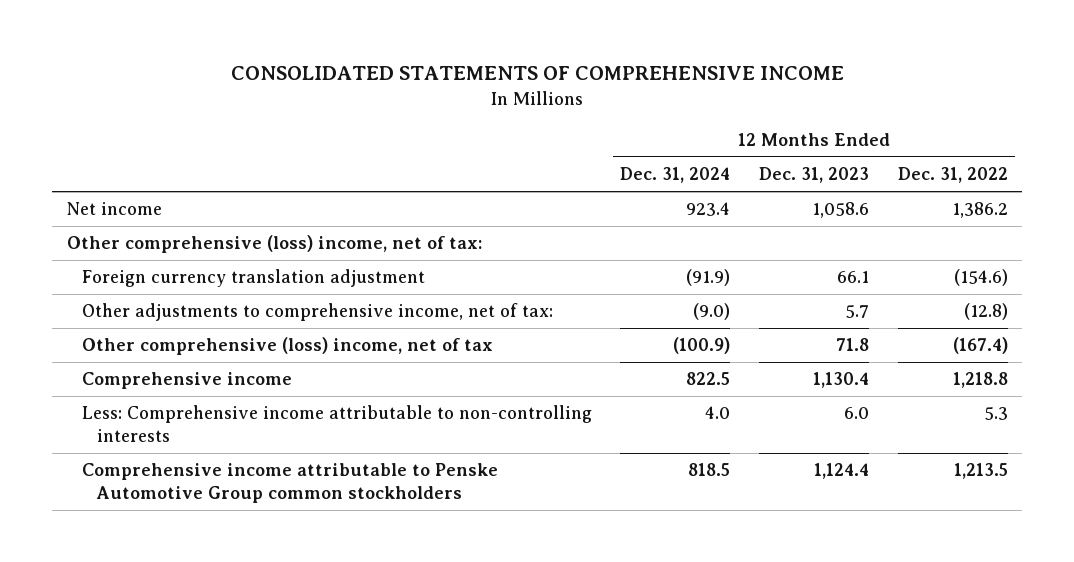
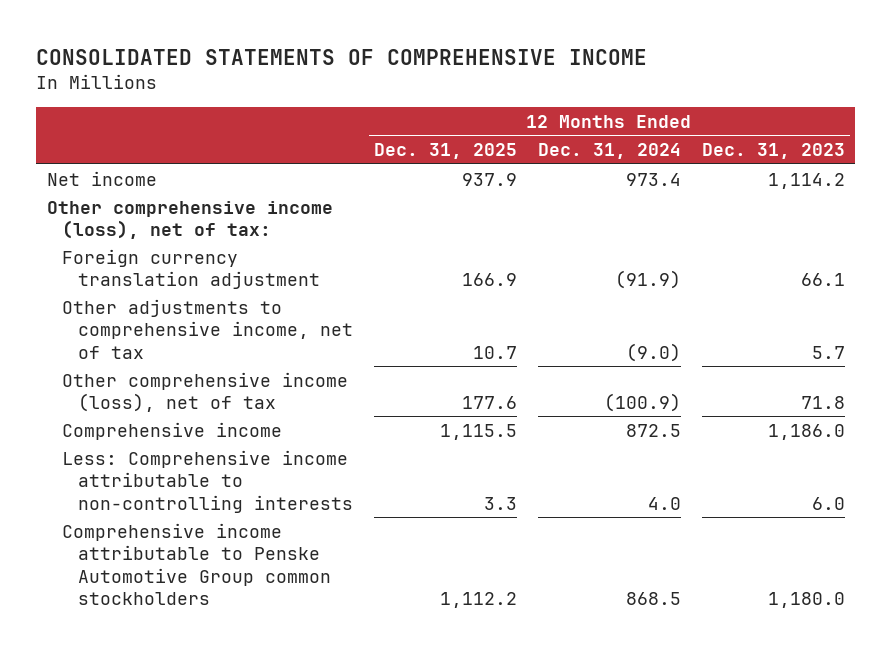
- | 12 Months Ended Dec. 31, 2024 | 12 Months Ended Dec. 31, 2023 | 12 Months Ended Dec. 31, 2022
+ | 12 Months Ended Dec. 31, 2025 | 12 Months Ended Dec. 31, 2024 | 12 Months Ended Dec. 31, 2023
- Net income | 923.4 | 1,058.6 | 1,386.2
- Other comprehensive (loss) income, net of tax:
+ Net income | 937.9 | 973.4 | 1,114.2
+ Other comprehensive income (loss), net of tax:
- Other adjustments to comprehensive income, net of tax: | (9.0) | 5.7 | (12.8)
- Other comprehensive (loss) income, net of tax | (100.9) | 71.8 | (167.4)
- Comprehensive income | 822.5 | 1,130.4 | 1,218.8
+ Other adjustments to comprehensive income, net of tax | 10.7 | (9.0) | 5.7
+ Other comprehensive income (loss), net of tax | 177.6 | (100.9) | 71.8
+ Comprehensive income | 1,115.5 | 872.5 | 1,186.0
- Comprehensive income attributable to Penske Automotive Group common stockholders | 818.5 | 1,124.4 | 1,213.5
+ Comprehensive income attributable to Penske Automotive Group common stockholders | 1,112.2 | 868.5 | 1,180.0

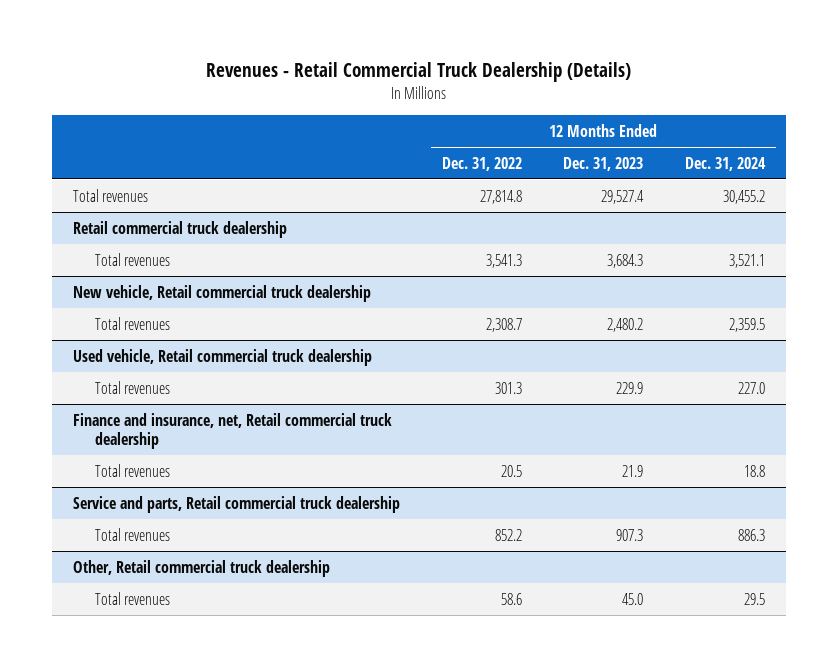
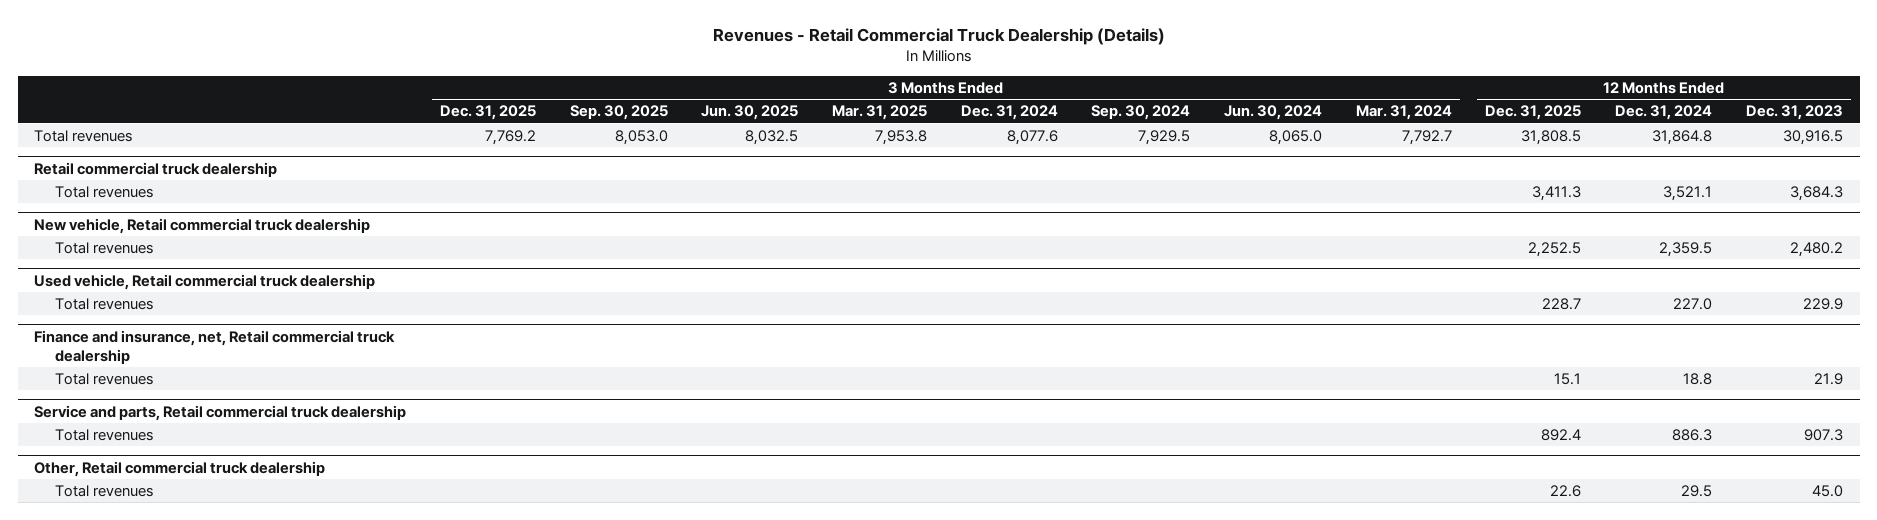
- | 12 Months Ended Dec. 31, 2022 | 12 Months Ended Dec. 31, 2023 | 12 Months Ended Dec. 31, 2024
+ | 3 Months Ended Dec. 31, 2025 | 3 Months Ended Sep. 30, 2025 | 3 Months Ended Jun. 30, 2025 | 3 Months Ended Mar. 31, 2025 | 3 Months Ended Dec. 31, 2024 | 3 Months Ended Sep. 30, 2024 | 3 Months Ended Jun. 30, 2024 | 3 Months Ended Mar. 31, 2024 | 12 Months Ended Dec. 31, 2025 | 12 Months Ended Dec. 31, 2024 | 12 Months Ended Dec. 31, 2023
- Total revenues | 27,814.8 | 29,527.4 | 30,455.2
+ Total revenues | 7,769.2 | 8,053.0 | 8,032.5 | 7,953.8 | 8,077.6 | 7,929.5 | 8,065.0 | 7,792.7 | 31,808.5 | 31,864.8 | 30,916.5

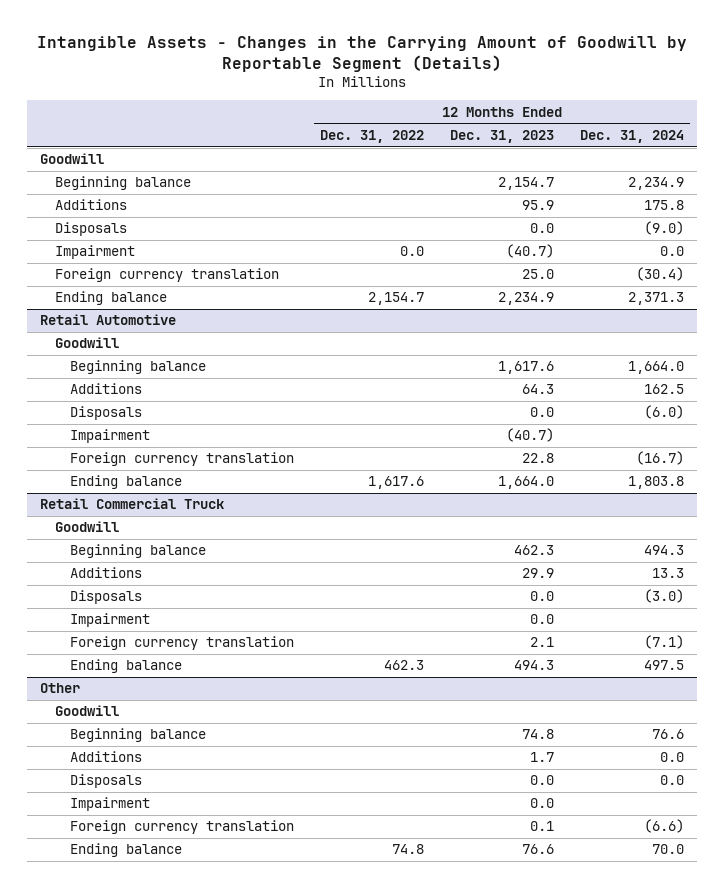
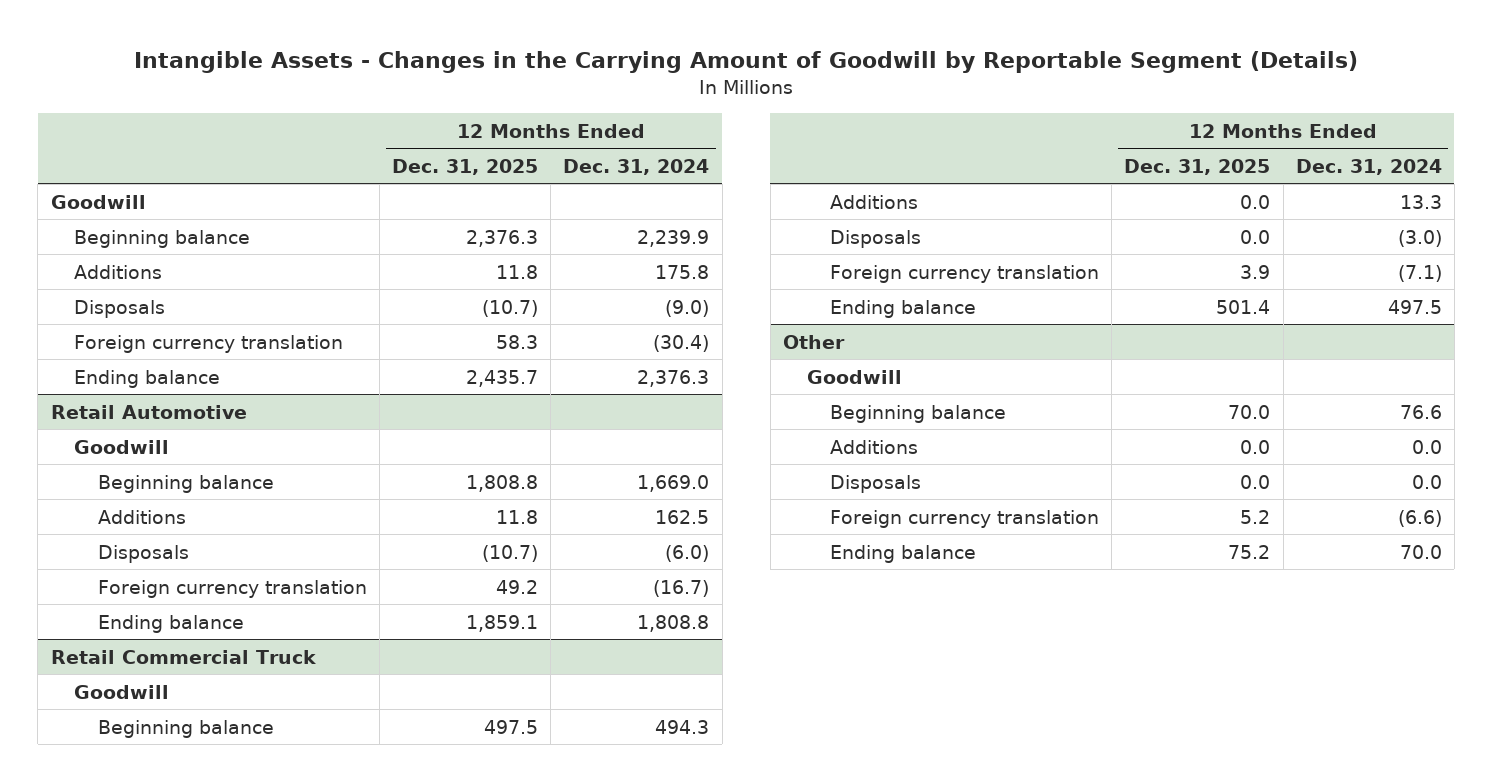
- | 12 Months Ended Dec. 31, 2022 | 12 Months Ended Dec. 31, 2023 | 12 Months Ended Dec. 31, 2024
+ | 12 Months Ended Dec. 31, 2025 | 12 Months Ended Dec. 31, 2024
- Beginning balance | | 2,154.7 | 2,234.9
+ Beginning balance | 2,376.3 | 2,239.9
- Impairment | 0.0 | (40.7) | 0.0
- Ending balance | 2,154.7 | 2,234.9 | 2,371.3
+ Ending balance | 2,435.7 | 2,376.3
@ Retail Automotive
- Beginning balance | | 1,617.6 | 1,664.0
+ Beginning balance | 1,808.8 | 1,669.0
- Impairment | | (40.7) |
- Ending balance | 1,617.6 | 1,664.0 | 1,803.8
+ Ending balance | 1,859.1 | 1,808.8
@ Retail Commercial Truck
- Impairment | | 0.0 |
@ Other
- Impairment | | 0.0 |

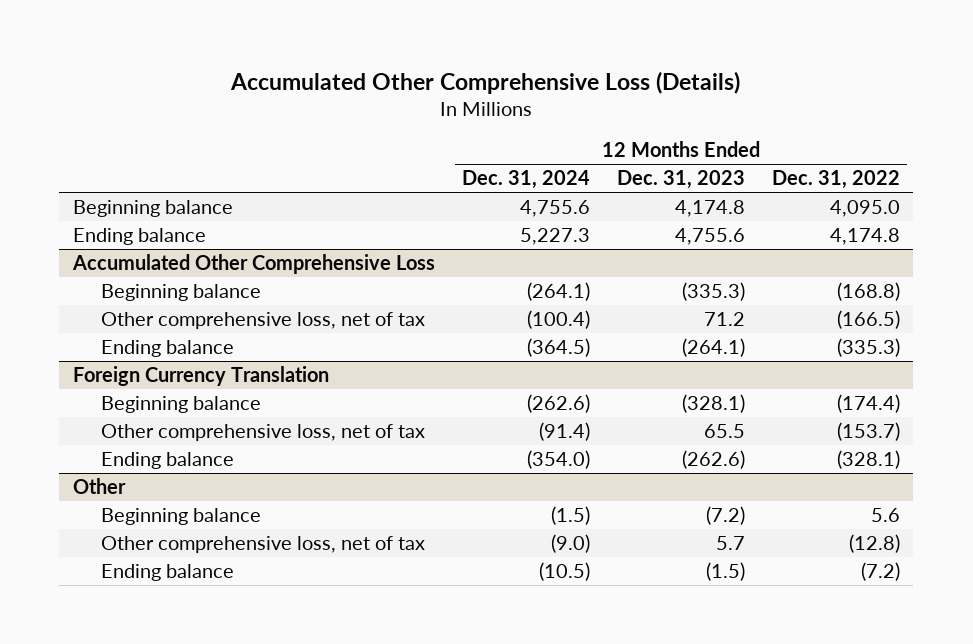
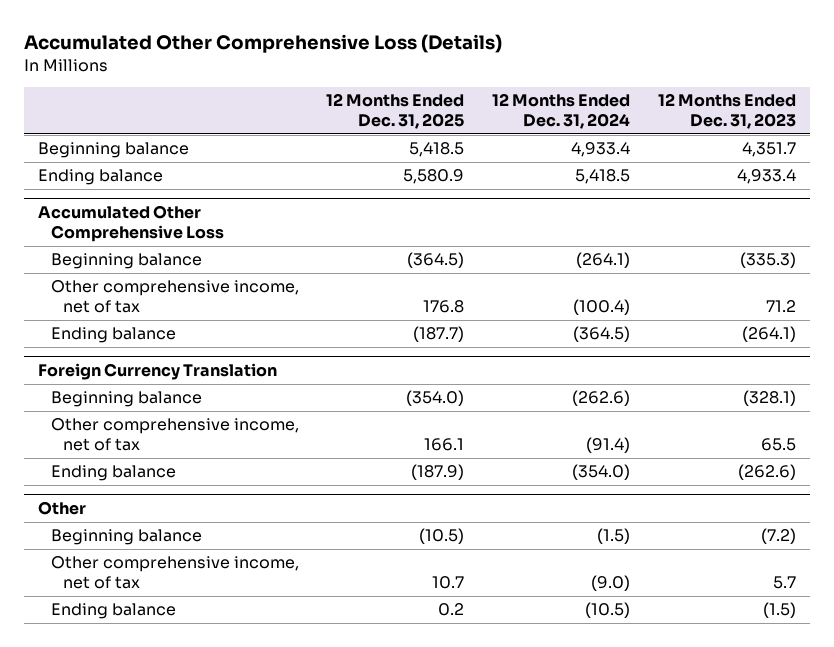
- | 12 Months Ended Dec. 31, 2024 | 12 Months Ended Dec. 31, 2023 | 12 Months Ended Dec. 31, 2022
+ | 12 Months Ended Dec. 31, 2025 | 12 Months Ended Dec. 31, 2024 | 12 Months Ended Dec. 31, 2023
- Beginning balance | 4,755.6 | 4,174.8 | 4,095.0
- Ending balance | 5,227.3 | 4,755.6 | 4,174.8
+ Beginning balance | 5,418.5 | 4,933.4 | 4,351.7
+ Ending balance | 5,580.9 | 5,418.5 | 4,933.4
@ Accumulated Other Comprehensive Loss
- Other comprehensive loss, net of tax | (100.4) | 71.2 | (166.5)
+ Other comprehensive income, net of tax | 176.8 | (100.4) | 71.2
@ Foreign Currency Translation
- Other comprehensive loss, net of tax | (91.4) | 65.5 | (153.7)
+ Other comprehensive income, net of tax | 166.1 | (91.4) | 65.5
@ Other
- Other comprehensive loss, net of tax | (9.0) | 5.7 | (12.8)
+ Other comprehensive income, net of tax | 10.7 | (9.0) | 5.7

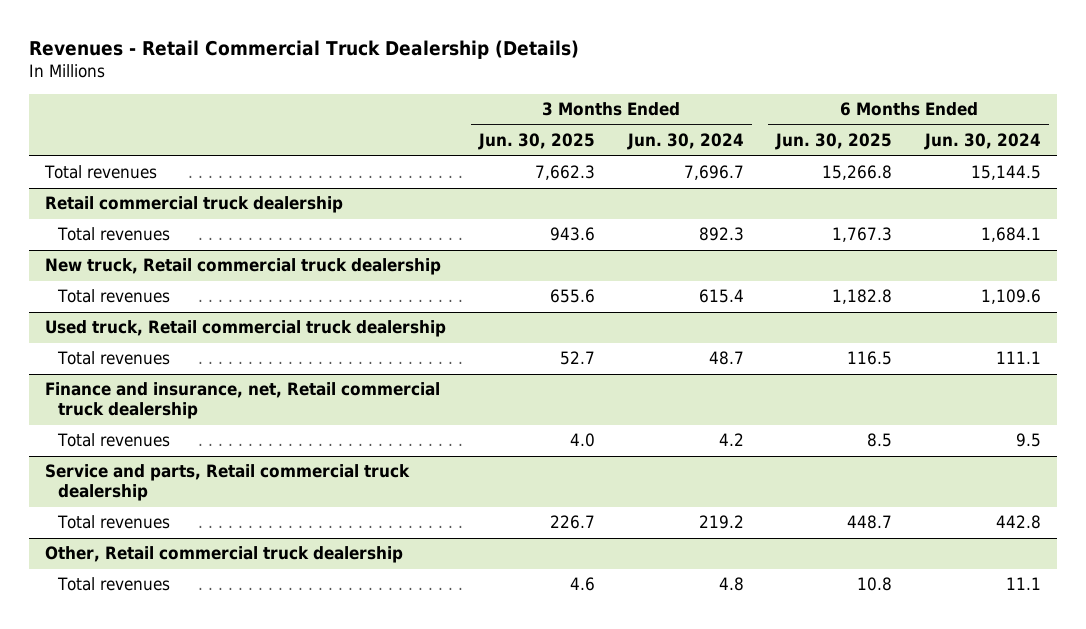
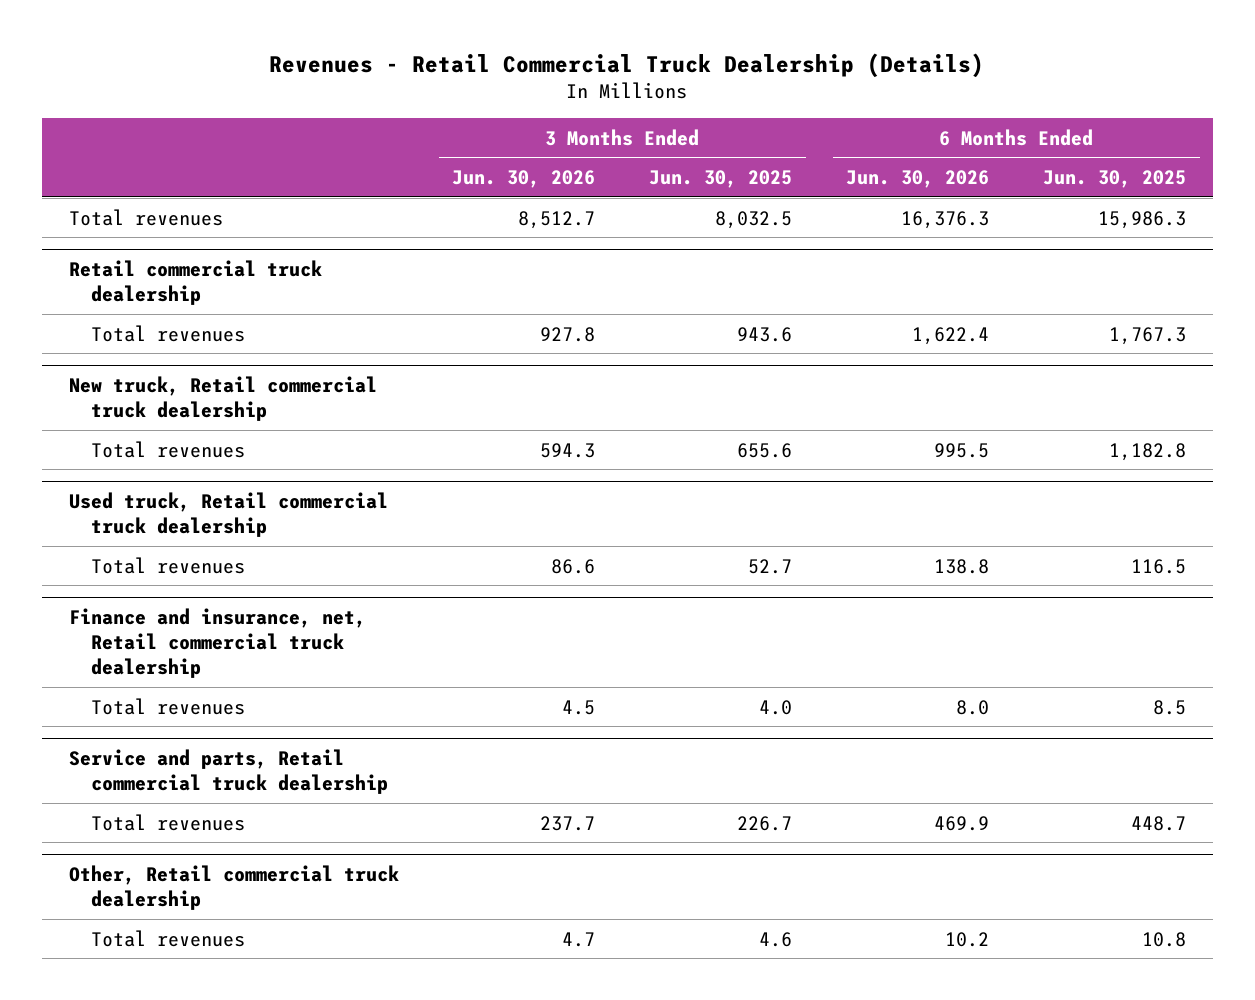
- | 3 Months Ended Jun. 30, 2025 | 3 Months Ended Jun. 30, 2024 | 6 Months Ended Jun. 30, 2025 | 6 Months Ended Jun. 30, 2024
+ | 3 Months Ended Jun. 30, 2026 | 3 Months Ended Jun. 30, 2025 | 6 Months Ended Jun. 30, 2026 | 6 Months Ended Jun. 30, 2025
- Total revenues | 7,662.3 | 7,696.7 | 15,266.8 | 15,144.5
+ Total revenues | 8,512.7 | 8,032.5 | 16,376.3 | 15,986.3

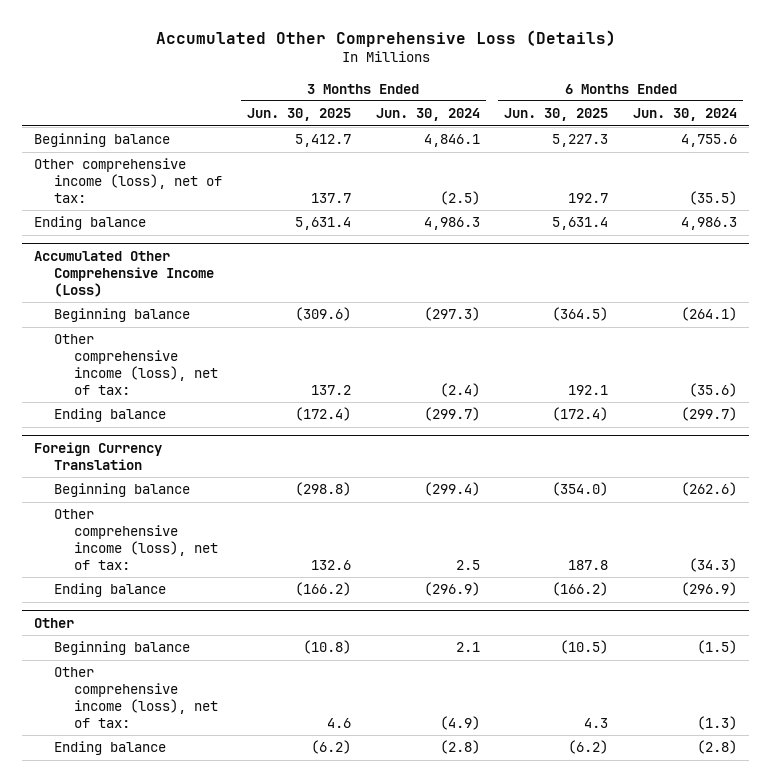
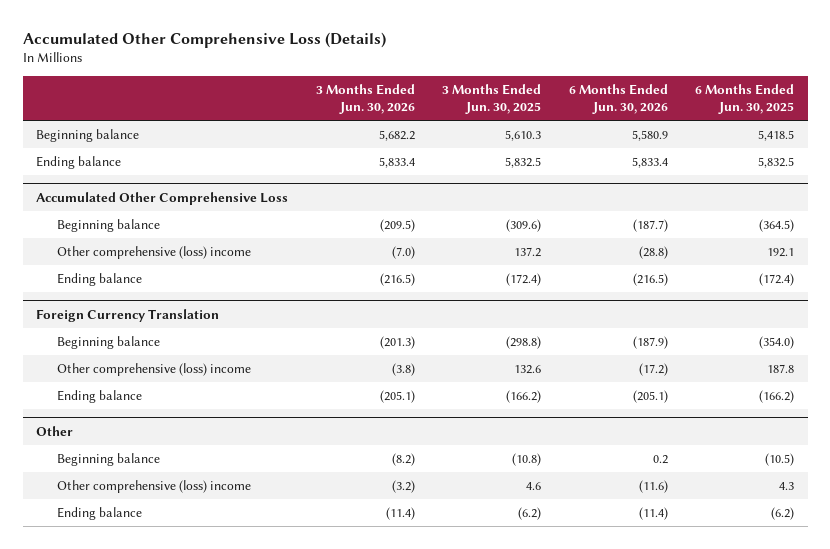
- | 3 Months Ended Jun. 30, 2025 | 3 Months Ended Jun. 30, 2024 | 6 Months Ended Jun. 30, 2025 | 6 Months Ended Jun. 30, 2024
+ | 3 Months Ended Jun. 30, 2026 | 3 Months Ended Jun. 30, 2025 | 6 Months Ended Jun. 30, 2026 | 6 Months Ended Jun. 30, 2025
- Beginning balance | 5,412.7 | 4,846.1 | 5,227.3 | 4,755.6
- Other comprehensive income (loss), net of tax: | 137.7 | (2.5) | 192.7 | (35.5)
- Ending balance | 5,631.4 | 4,986.3 | 5,631.4 | 4,986.3
- Accumulated Other Comprehensive Income (Loss)
+ Beginning balance | 5,682.2 | 5,610.3 | 5,580.9 | 5,418.5
+ Ending balance | 5,833.4 | 5,832.5 | 5,833.4 | 5,832.5
+ Accumulated Other Comprehensive Loss
- Other comprehensive income (loss), net of tax: | 137.2 | (2.4) | 192.1 | (35.6)
+ Other comprehensive (loss) income | (7.0) | 137.2 | (28.8) | 192.1
@ Foreign Currency Translation
- Other comprehensive income (loss), net of tax: | 132.6 | 2.5 | 187.8 | (34.3)
+ Other comprehensive (loss) income | (3.8) | 132.6 | (17.2) | 187.8
@ Other
- Other comprehensive income (loss), net of tax: | 4.6 | (4.9) | 4.3 | (1.3)
+ Other comprehensive (loss) income | (3.2) | 4.6 | (11.6) | 4.3

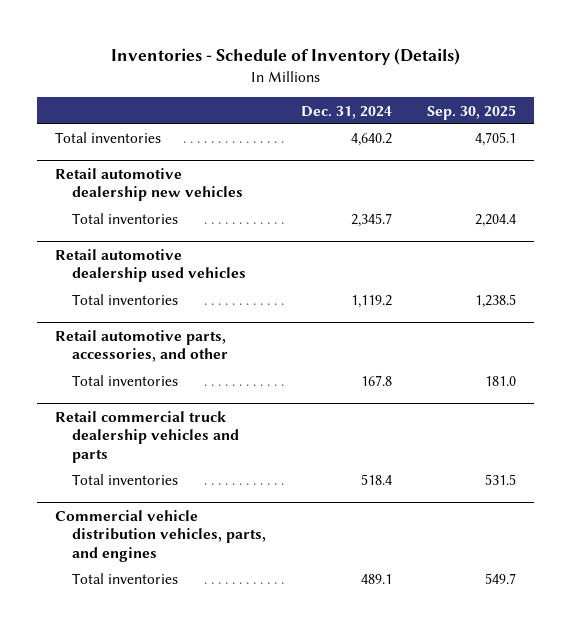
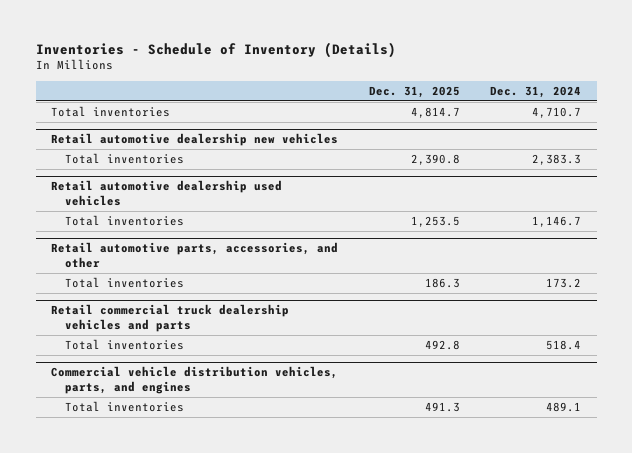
- | Dec. 31, 2024 | Sep. 30, 2025
+ | Dec. 31, 2025 | Dec. 31, 2024
- Total inventories | 4,640.2 | 4,705.1
+ Total inventories | 4,814.7 | 4,710.7
@ Retail automotive dealership new vehicles
- Total inventories | 2,345.7 | 2,204.4
+ Total inventories | 2,390.8 | 2,383.3
@ Retail automotive dealership used vehicles
- Total inventories | 1,119.2 | 1,238.5
+ Total inventories | 1,253.5 | 1,146.7
@ Retail automotive parts, accessories, and other
- Total inventories | 167.8 | 181.0
+ Total inventories | 186.3 | 173.2

